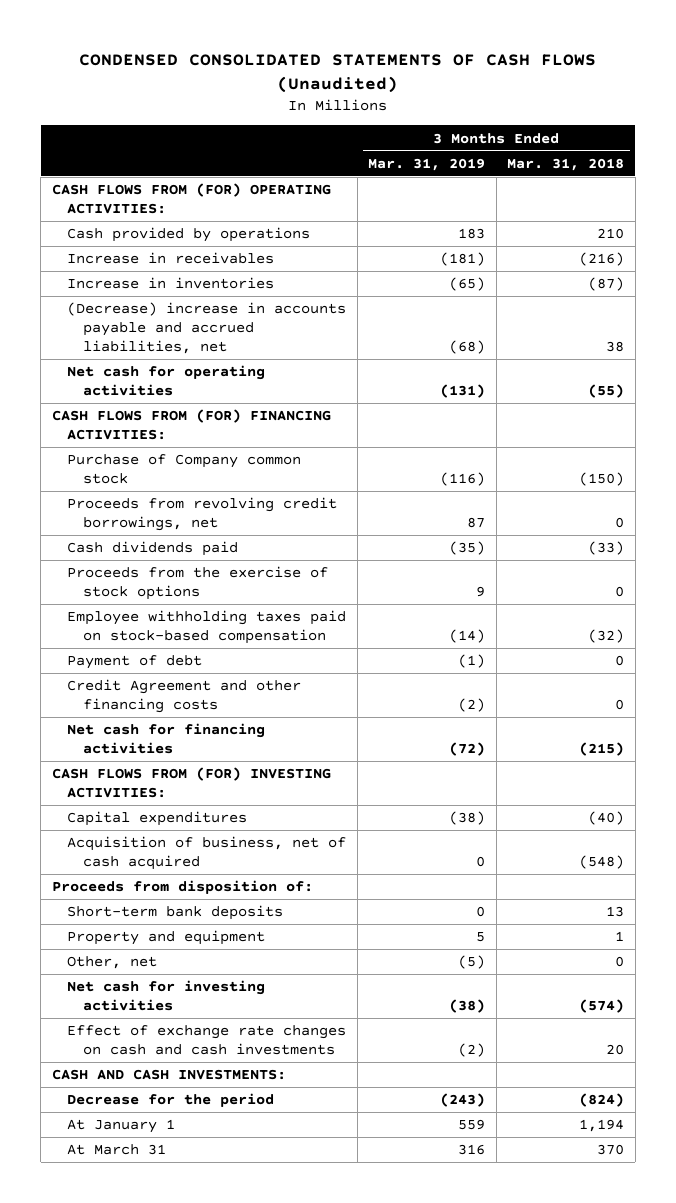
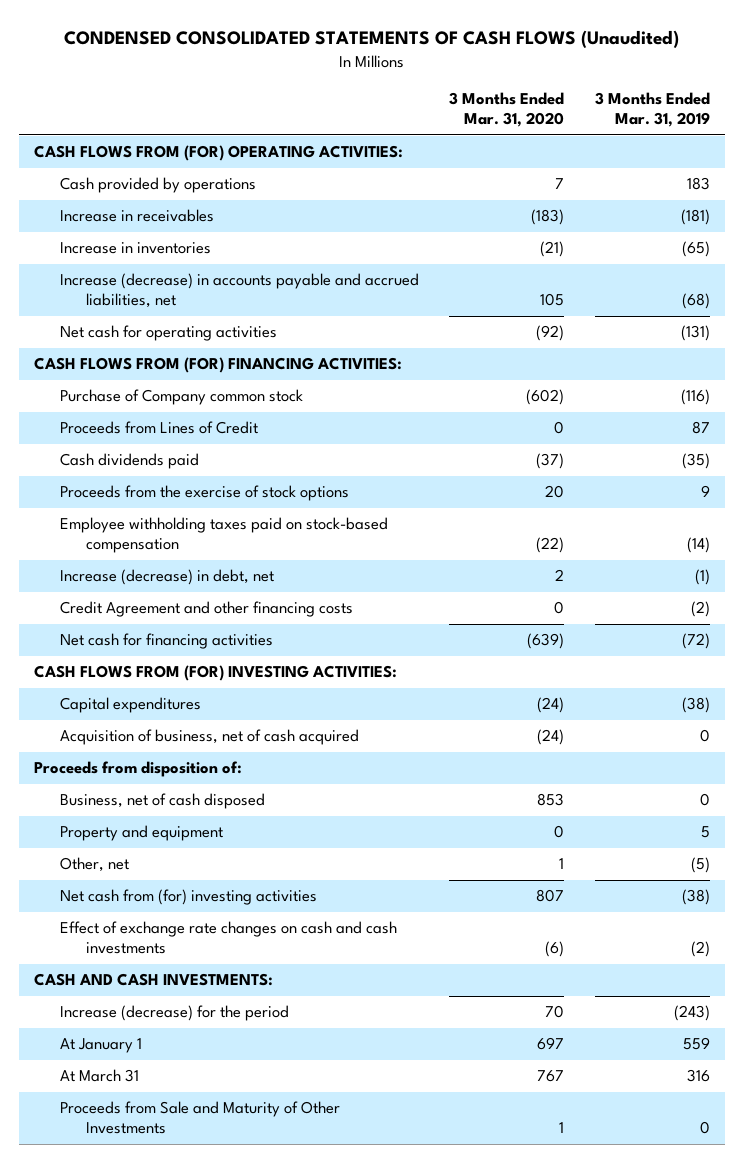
- | 3 Months Ended Mar. 31, 2019 | 3 Months Ended Mar. 31, 2018
+ | 3 Months Ended Mar. 31, 2020 | 3 Months Ended Mar. 31, 2019
- (Decrease) increase in accounts payable and accrued liabilities, net | (68) | 38
+ Increase (decrease) in accounts payable and accrued liabilities, net | 105 | (68)
- Proceeds from revolving credit borrowings, net | 87 | 0
+ Proceeds from Lines of Credit | 0 | 87
- Payment of debt | (1) | 0
+ Increase (decrease) in debt, net | 2 | (1)
- Short-term bank deposits | 0 | 13
+ Business, net of cash disposed | 853 | 0
- Net cash for investing activities | (38) | (574)
+ Net cash from (for) investing activities | 807 | (38)
- Decrease for the period | (243) | (824)
+ Increase (decrease) for the period | 70 | (243)
+ Proceeds from Sale and Maturity of Other Investments | 1 | 0

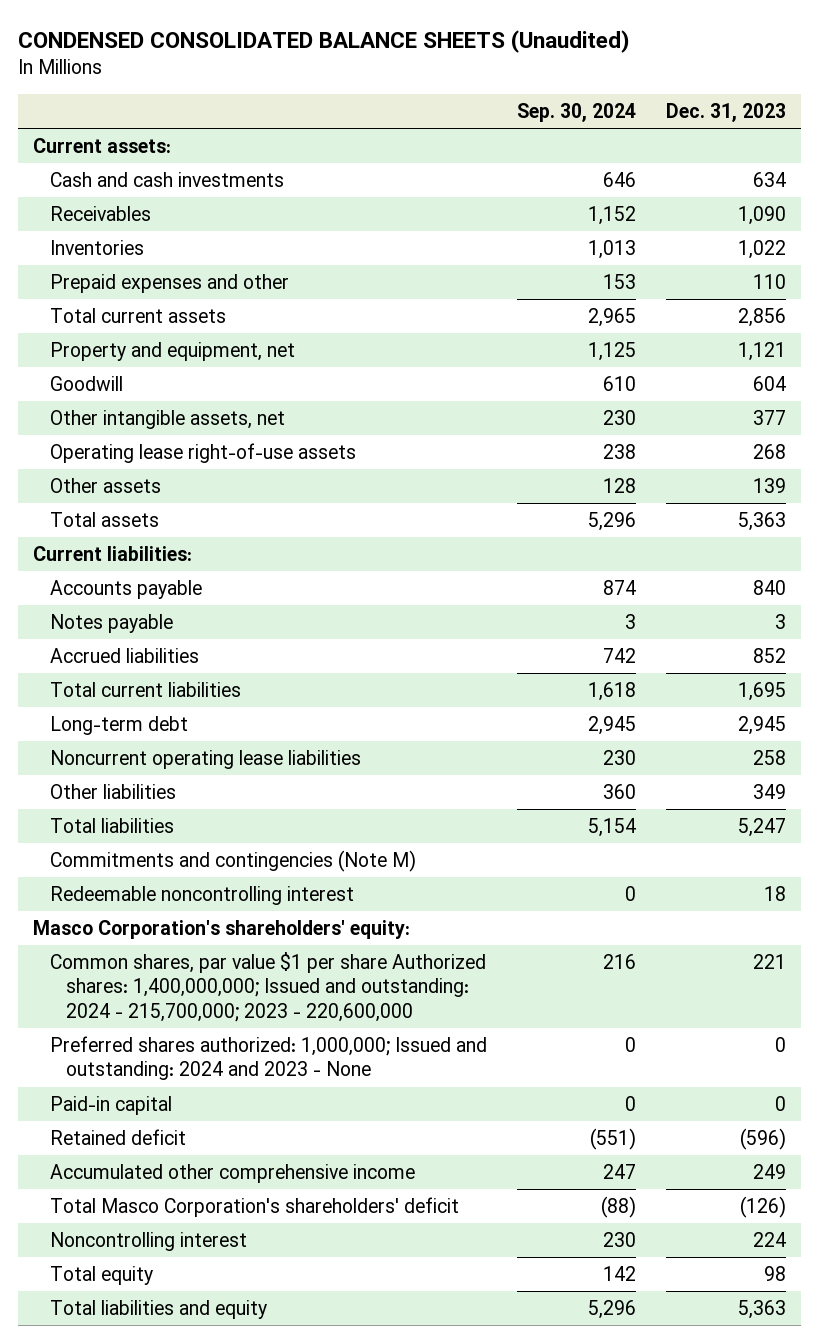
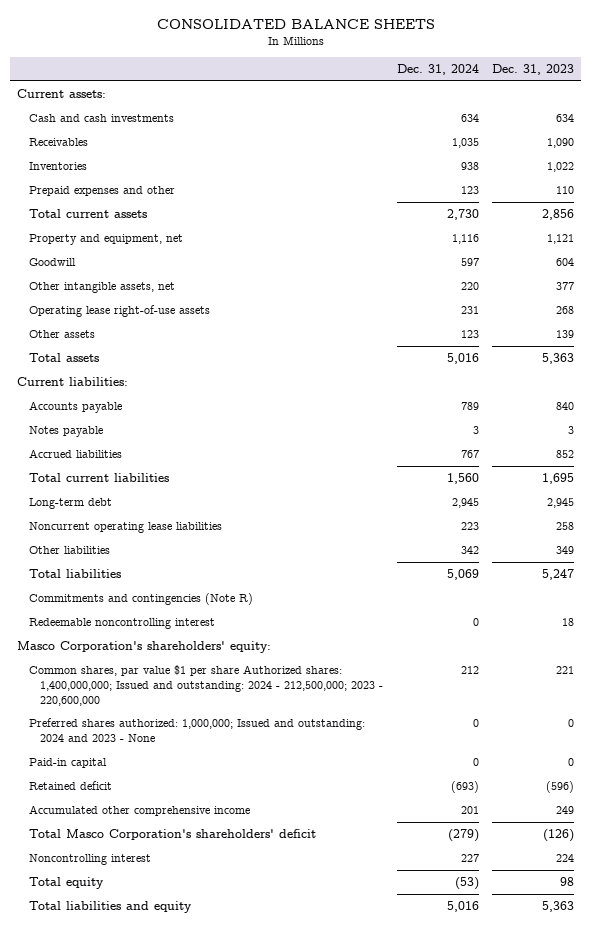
- CONDENSED CONSOLIDATED BALANCE SHEETS (Unaudited)
+ CONSOLIDATED BALANCE SHEETS
- | Sep. 30, 2024 | Dec. 31, 2023
+ | Dec. 31, 2024 | Dec. 31, 2023
- Commitments and contingencies (Note M)
+ Commitments and contingencies (Note R)
- Common shares, par value $1 per share Authorized shares: 1,400,000,000; Issued and outstanding: 2024 - 215,700,000; 2023 - 220,600,000 | 216 | 221
+ Common shares, par value $1 per share Authorized shares: 1,400,000,000; Issued and outstanding: 2024 - 212,500,000; 2023 - 220,600,000 | 212 | 221

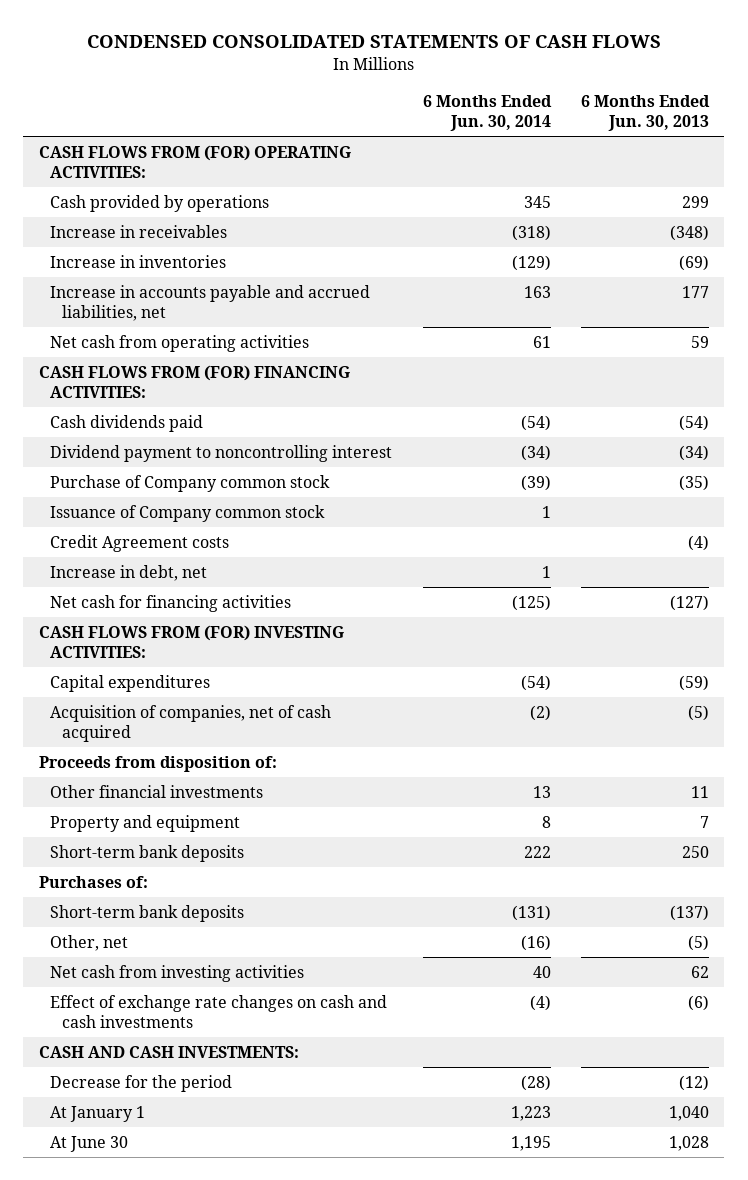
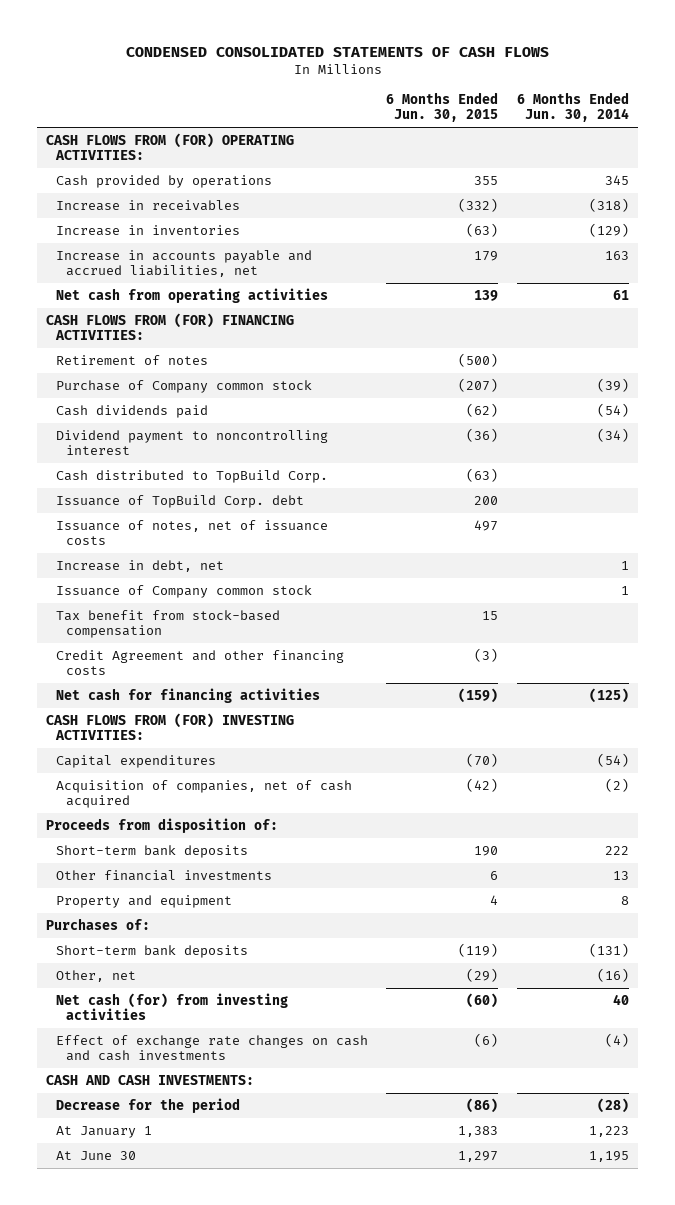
- | 6 Months Ended Jun. 30, 2014 | 6 Months Ended Jun. 30, 2013
+ | 6 Months Ended Jun. 30, 2015 | 6 Months Ended Jun. 30, 2014
+ Retirement of notes | (500) |
moved up: Purchase of Company common stock | (207) | (39)
- Credit Agreement costs | | (4)
+ Cash distributed to TopBuild Corp. | (63) |
+ Issuance of TopBuild Corp. debt | 200 |
+ Issuance of notes, net of issuance costs | 497 |
moved down: Issuance of Company common stock | | 1
+ Tax benefit from stock-based compensation | 15 |
+ Credit Agreement and other financing costs | (3) |
moved up: Short-term bank deposits | 190 | 222
- Net cash from investing activities | 40 | 62
+ Net cash (for) from investing activities | (60) | 40

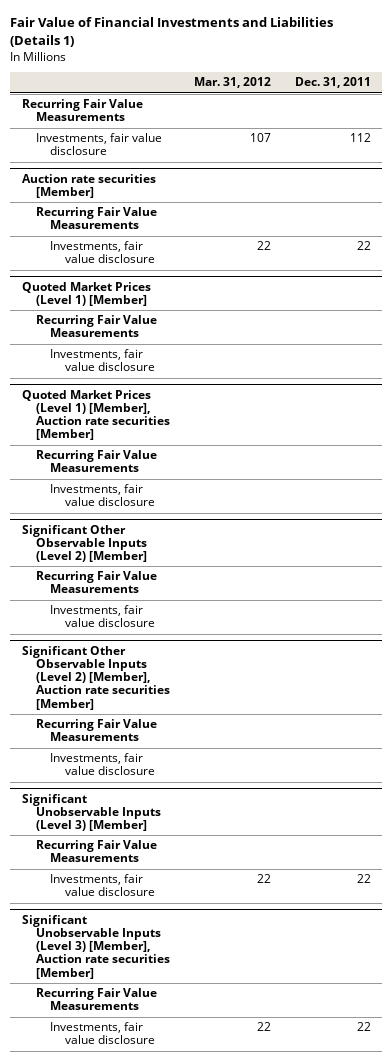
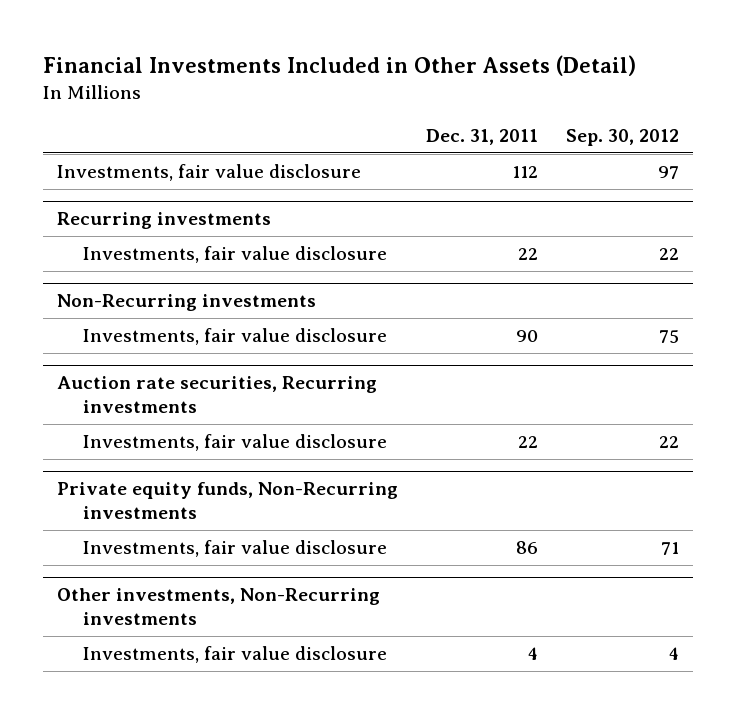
- Fair Value of Financial Investments and Liabilities (Details 1)
+ Financial Investments Included in Other Assets (Detail)
- | Mar. 31, 2012 | Dec. 31, 2011
+ | Dec. 31, 2011 | Sep. 30, 2012
- Recurring Fair Value Measurements
- Auction rate securities [Member]
- Recurring Fair Value Measurements
- Investments, fair value disclosure | 22 | 22
- Quoted Market Prices (Level 1) [Member]
- Recurring Fair Value Measurements
- Investments, fair value disclosure
- Quoted Market Prices (Level 1) [Member], Auction rate securities [Member]
- Recurring Fair Value Measurements
- Investments, fair value disclosure
- Significant Other Observable Inputs (Level 2) [Member]
- Recurring Fair Value Measurements
- Investments, fair value disclosure
- Significant Other Observable Inputs (Level 2) [Member], Auction rate securities [Member]
- Recurring Fair Value Measurements
- Investments, fair value disclosure
- Significant Unobservable Inputs (Level 3) [Member]
- Recurring Fair Value Measurements
+ Recurring investments
- Significant Unobservable Inputs (Level 3) [Member], Auction rate securities [Member]
- Recurring Fair Value Measurements
+ Non-Recurring investments
+ Investments, fair value disclosure | 90 | 75
+ Auction rate securities, Recurring investments
+ Private equity funds, Non-Recurring investments
+ Investments, fair value disclosure | 86 | 71
+ Other investments, Non-Recurring investments
+ Investments, fair value disclosure | 4 | 4

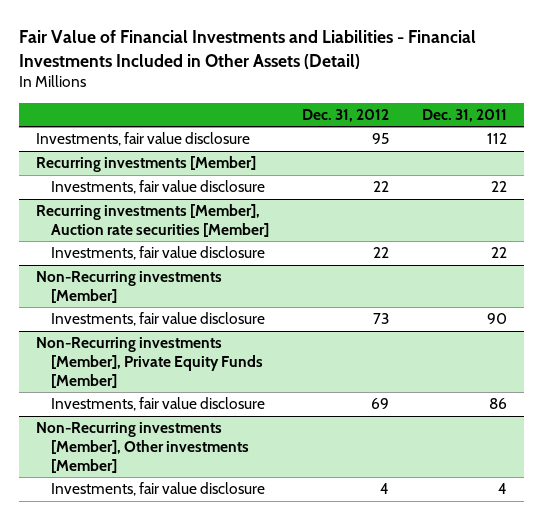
- Financial Investments Included in Other Assets (Detail)
+ Fair Value of Financial Investments and Liabilities - Financial Investments Included in Other Assets (Detail)
- | Dec. 31, 2011 | Sep. 30, 2012
+ | Dec. 31, 2012 | Dec. 31, 2011
- Recurring investments
+ Recurring investments [Member]
- Non-Recurring investments
- Investments, fair value disclosure | 90 | 75
- Auction rate securities, Recurring investments
+ Recurring investments [Member], Auction rate securities [Member]
- Private equity funds, Non-Recurring investments
+ Non-Recurring investments [Member]
+ Investments, fair value disclosure | 73 | 90
+ Non-Recurring investments [Member], Private Equity Funds [Member]
- Other investments, Non-Recurring investments
+ Non-Recurring investments [Member], Other investments [Member]

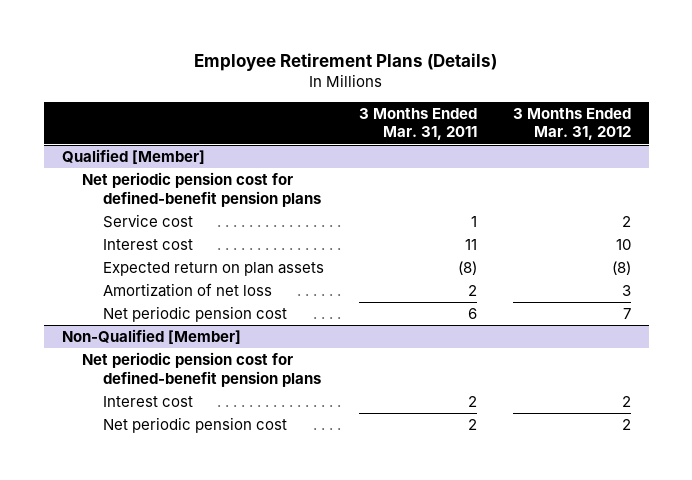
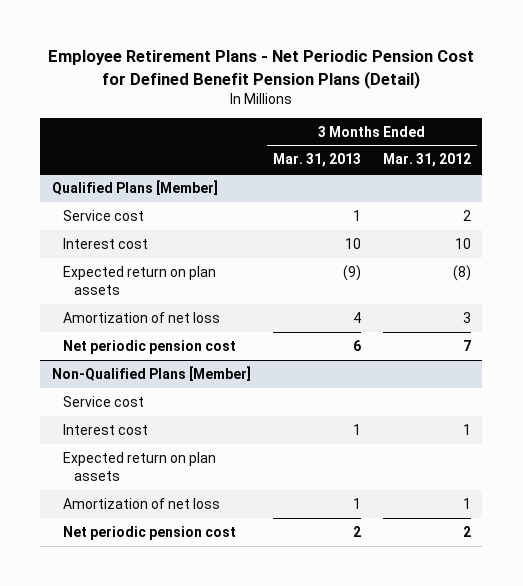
- Employee Retirement Plans (Details)
+ Employee Retirement Plans - Net Periodic Pension Cost for Defined Benefit Pension Plans (Detail)
- | 3 Months Ended Mar. 31, 2011 | 3 Months Ended Mar. 31, 2012
+ | 3 Months Ended Mar. 31, 2013 | 3 Months Ended Mar. 31, 2012
- Qualified [Member]
- Net periodic pension cost for defined-benefit pension plans
+ Qualified Plans [Member]
- Non-Qualified [Member]
- Net periodic pension cost for defined-benefit pension plans
- Interest cost | 2 | 2
+ Non-Qualified Plans [Member]
+ Service cost
+ Interest cost | 1 | 1
+ Expected return on plan assets
+ Amortization of net loss | 1 | 1

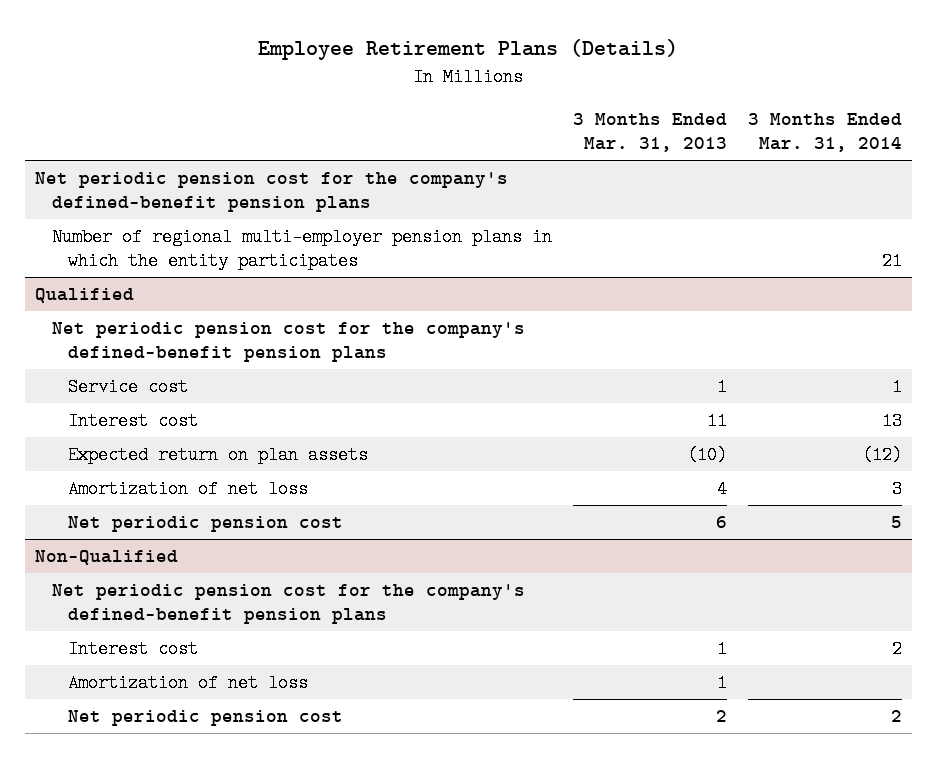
- Employee Retirement Plans - Net Periodic Pension Cost for Defined Benefit Pension Plans (Detail)
+ Employee Retirement Plans (Details)
- | 3 Months Ended Mar. 31, 2013 | 3 Months Ended Mar. 31, 2012
+ | 3 Months Ended Mar. 31, 2013 | 3 Months Ended Mar. 31, 2014
- Qualified Plans [Member]
+ Net periodic pension cost for the company's defined-benefit pension plans
+ Number of regional multi-employer pension plans in which the entity participates | | 21
+ Qualified
+ Net periodic pension cost for the company's defined-benefit pension plans
- Interest cost | 10 | 10
- Expected return on plan assets | (9) | (8)
+ Interest cost | 11 | 13
+ Expected return on plan assets | (10) | (12)
- Non-Qualified Plans [Member]
- Service cost
+ Non-Qualified
+ Net periodic pension cost for the company's defined-benefit pension plans
- Expected return on plan assets

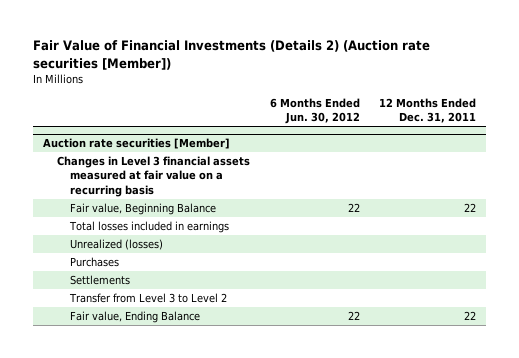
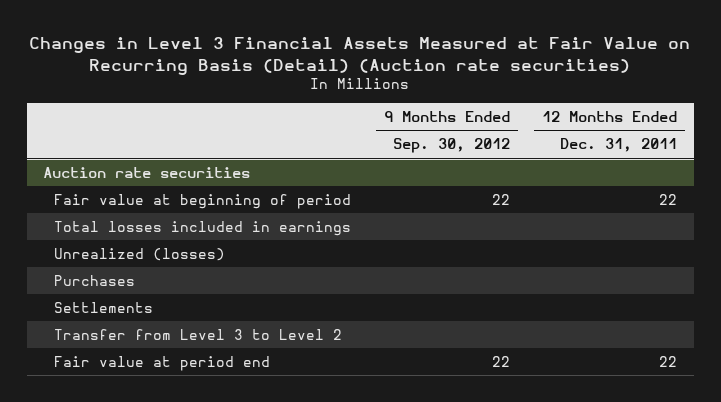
- Fair Value of Financial Investments (Details 2) (Auction rate securities [Member])
+ Changes in Level 3 Financial Assets Measured at Fair Value on Recurring Basis (Detail) (Auction rate securities)
- | 6 Months Ended Jun. 30, 2012 | 12 Months Ended Dec. 31, 2011
+ | 9 Months Ended Sep. 30, 2012 | 12 Months Ended Dec. 31, 2011
- Auction rate securities [Member]
- Changes in Level 3 financial assets measured at fair value on a recurring basis
- Fair value, Beginning Balance | 22 | 22
+ Auction rate securities
+ Fair value at beginning of period | 22 | 22
- Fair value, Ending Balance | 22 | 22
+ Fair value at period end | 22 | 22

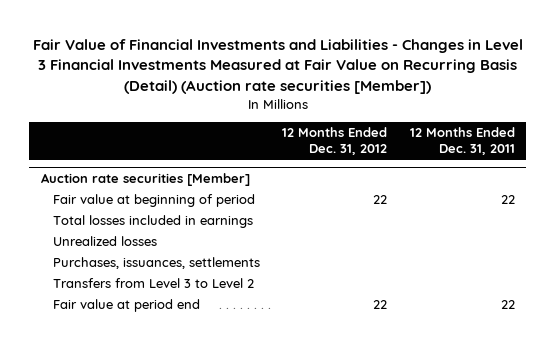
- Changes in Level 3 Financial Assets Measured at Fair Value on Recurring Basis (Detail) (Auction rate securities)
+ Fair Value of Financial Investments and Liabilities - Changes in Level 3 Financial Investments Measured at Fair Value on Recurring Basis (Detail) (Auction rate securities [Member])
- | 9 Months Ended Sep. 30, 2012 | 12 Months Ended Dec. 31, 2011
+ | 12 Months Ended Dec. 31, 2012 | 12 Months Ended Dec. 31, 2011
- Auction rate securities
+ Auction rate securities [Member]
- Unrealized (losses)
- Purchases
- Settlements
- Transfer from Level 3 to Level 2
+ Unrealized losses
+ Purchases, issuances, settlements
+ Transfers from Level 3 to Level 2

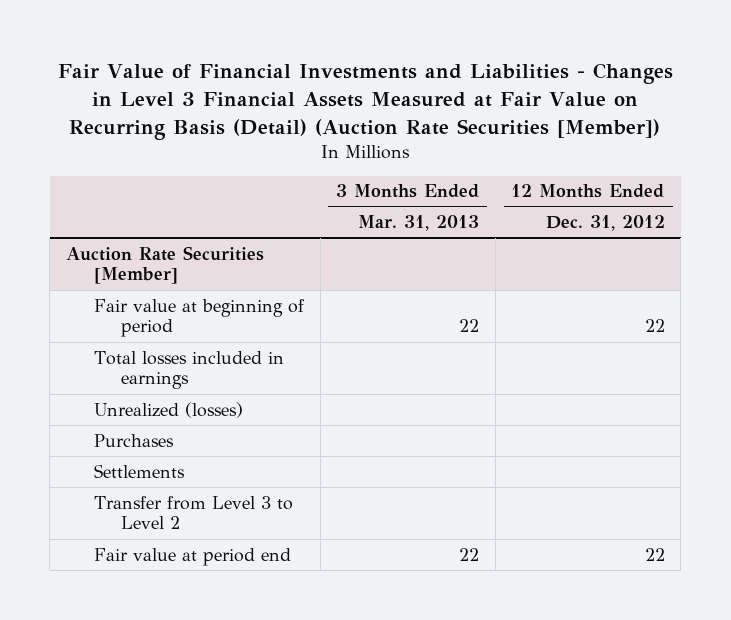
- Fair Value of Financial Investments and Liabilities - Changes in Level 3 Financial Investments Measured at Fair Value on Recurring Basis (Detail) (Auction rate securities [Member])
+ Fair Value of Financial Investments and Liabilities - Changes in Level 3 Financial Assets Measured at Fair Value on Recurring Basis (Detail) (Auction Rate Securities [Member])
- | 12 Months Ended Dec. 31, 2012 | 12 Months Ended Dec. 31, 2011
+ | 3 Months Ended Mar. 31, 2013 | 12 Months Ended Dec. 31, 2012
- Auction rate securities [Member]
+ Auction Rate Securities [Member]
- Unrealized losses
- Purchases, issuances, settlements
- Transfers from Level 3 to Level 2
+ Unrealized (losses)
+ Purchases
+ Settlements
+ Transfer from Level 3 to Level 2

